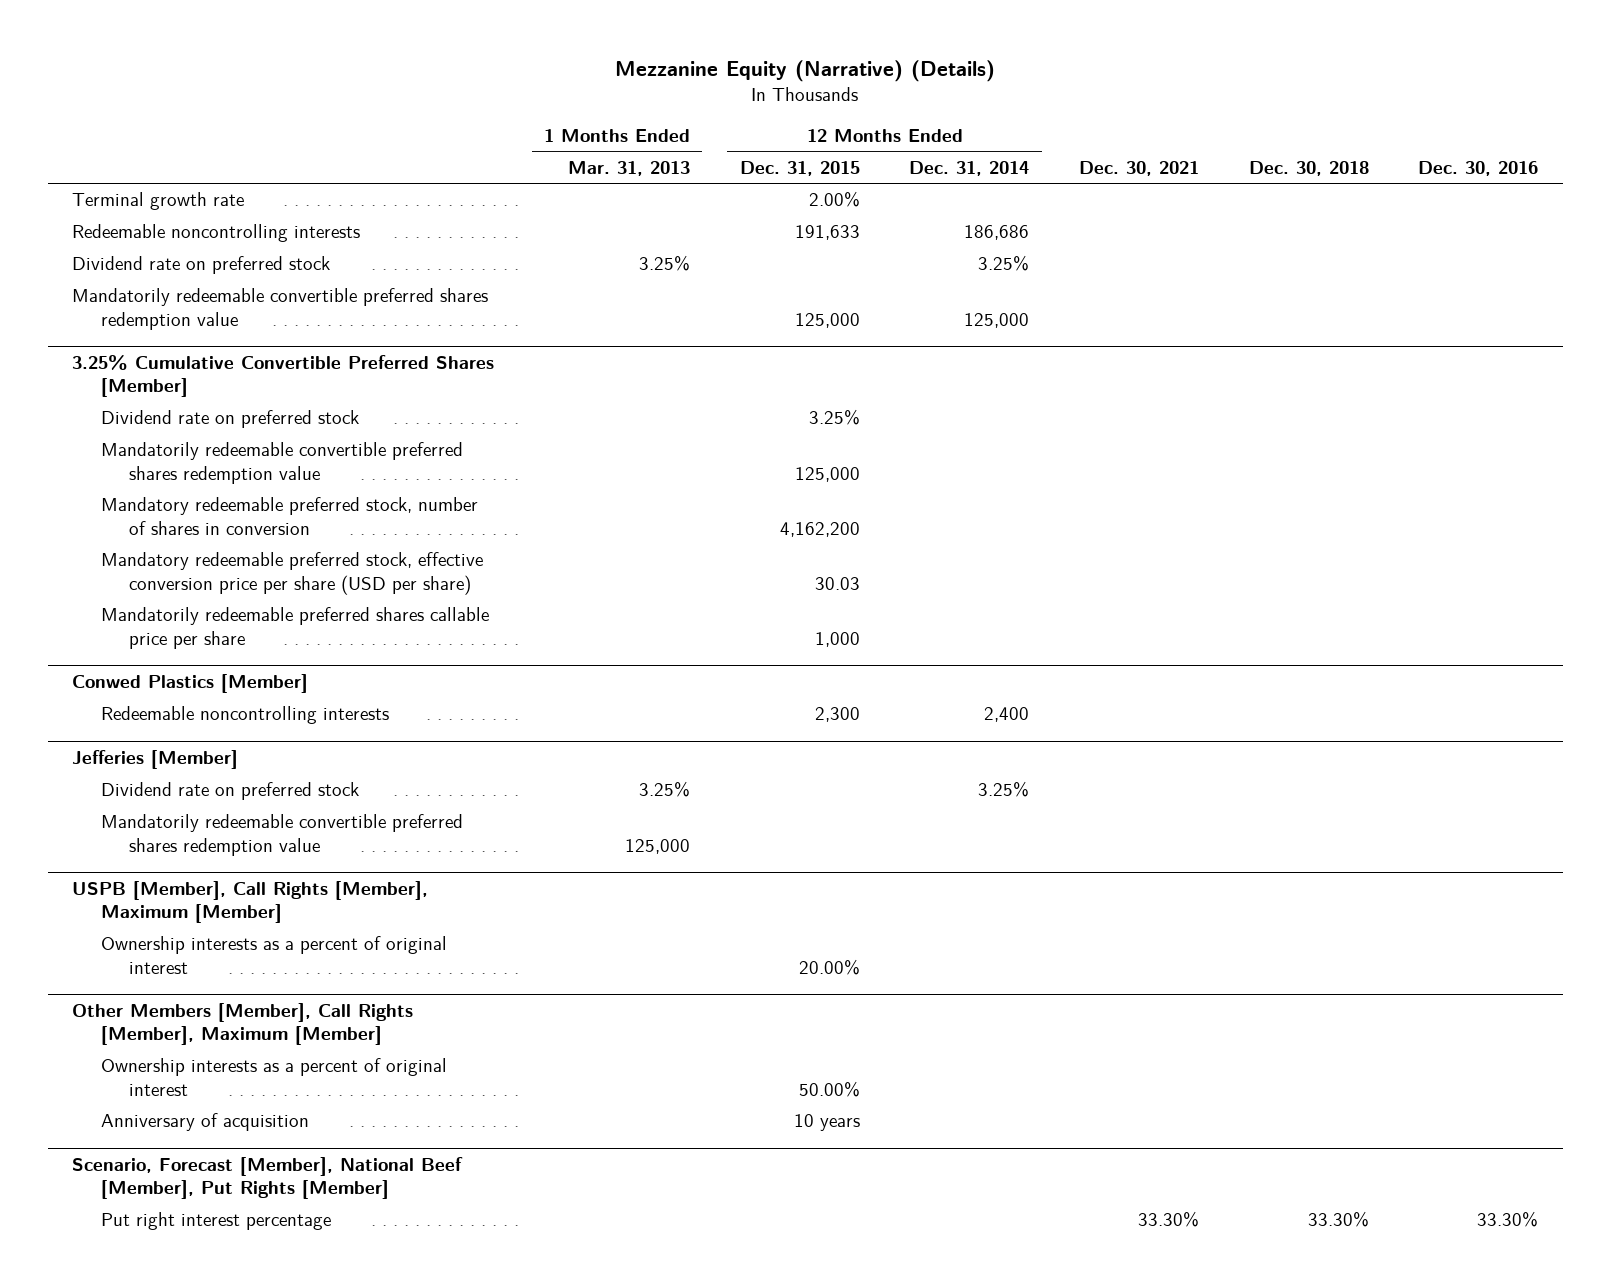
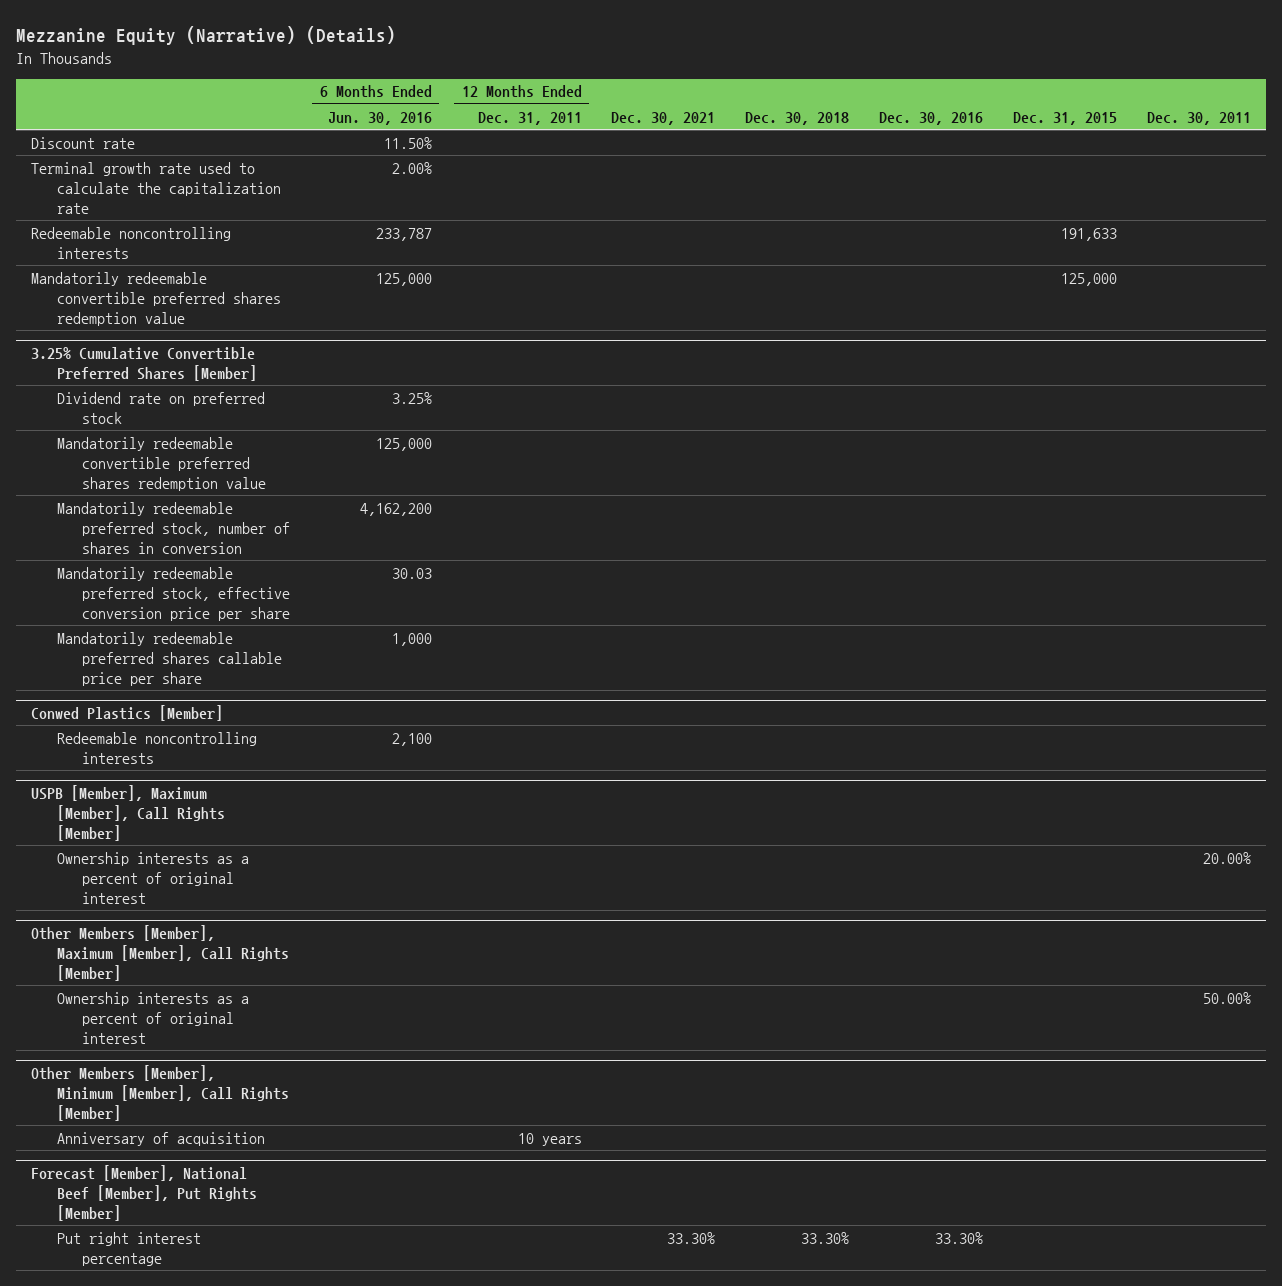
- | 1 Months Ended Mar. 31, 2013 | 12 Months Ended Dec. 31, 2015 | 12 Months Ended Dec. 31, 2014 | Dec. 30, 2021 | Dec. 30, 2018 | Dec. 30, 2016
+ | 6 Months Ended Jun. 30, 2016 | 12 Months Ended Dec. 31, 2011 | Dec. 30, 2021 | Dec. 30, 2018 | Dec. 30, 2016 | Dec. 31, 2015 | Dec. 30, 2011
- Terminal growth rate | | 2.00% | | | |
+ Discount rate | 11.50% | | | | | |
+ Terminal growth rate used to calculate the capitalization rate | 2.00% | | | | | |
- Dividend rate on preferred stock | 3.25% | | 3.25% | | |
@ 3.25% Cumulative Convertible Preferred Shares [Member]
- Mandatory redeemable preferred stock, number of shares in conversion | | 4,162,200 | | | |
- Mandatory redeemable preferred stock, effective conversion price per share (USD per share) | | 30.03 | | | |
+ Mandatorily redeemable preferred stock, number of shares in conversion | 4,162,200 | | | | | |
+ Mandatorily redeemable preferred stock, effective conversion price per share | 30.03 | | | | | |
- Jefferies [Member]
- Dividend rate on preferred stock | 3.25% | | 3.25% | | |
- Mandatorily redeemable convertible preferred shares redemption value | 125,000 | | | | |
- USPB [Member], Call Rights [Member], Maximum [Member]
+ USPB [Member], Maximum [Member], Call Rights [Member]
- Other Members [Member], Call Rights [Member], Maximum [Member]
+ Other Members [Member], Maximum [Member], Call Rights [Member]
- Anniversary of acquisition | | 10 years | | | |
- Scenario, Forecast [Member], National Beef [Member], Put Rights [Member]
+ Other Members [Member], Minimum [Member], Call Rights [Member]
+ Anniversary of acquisition | | 10 years | | | | |
+ Forecast [Member], National Beef [Member], Put Rights [Member]

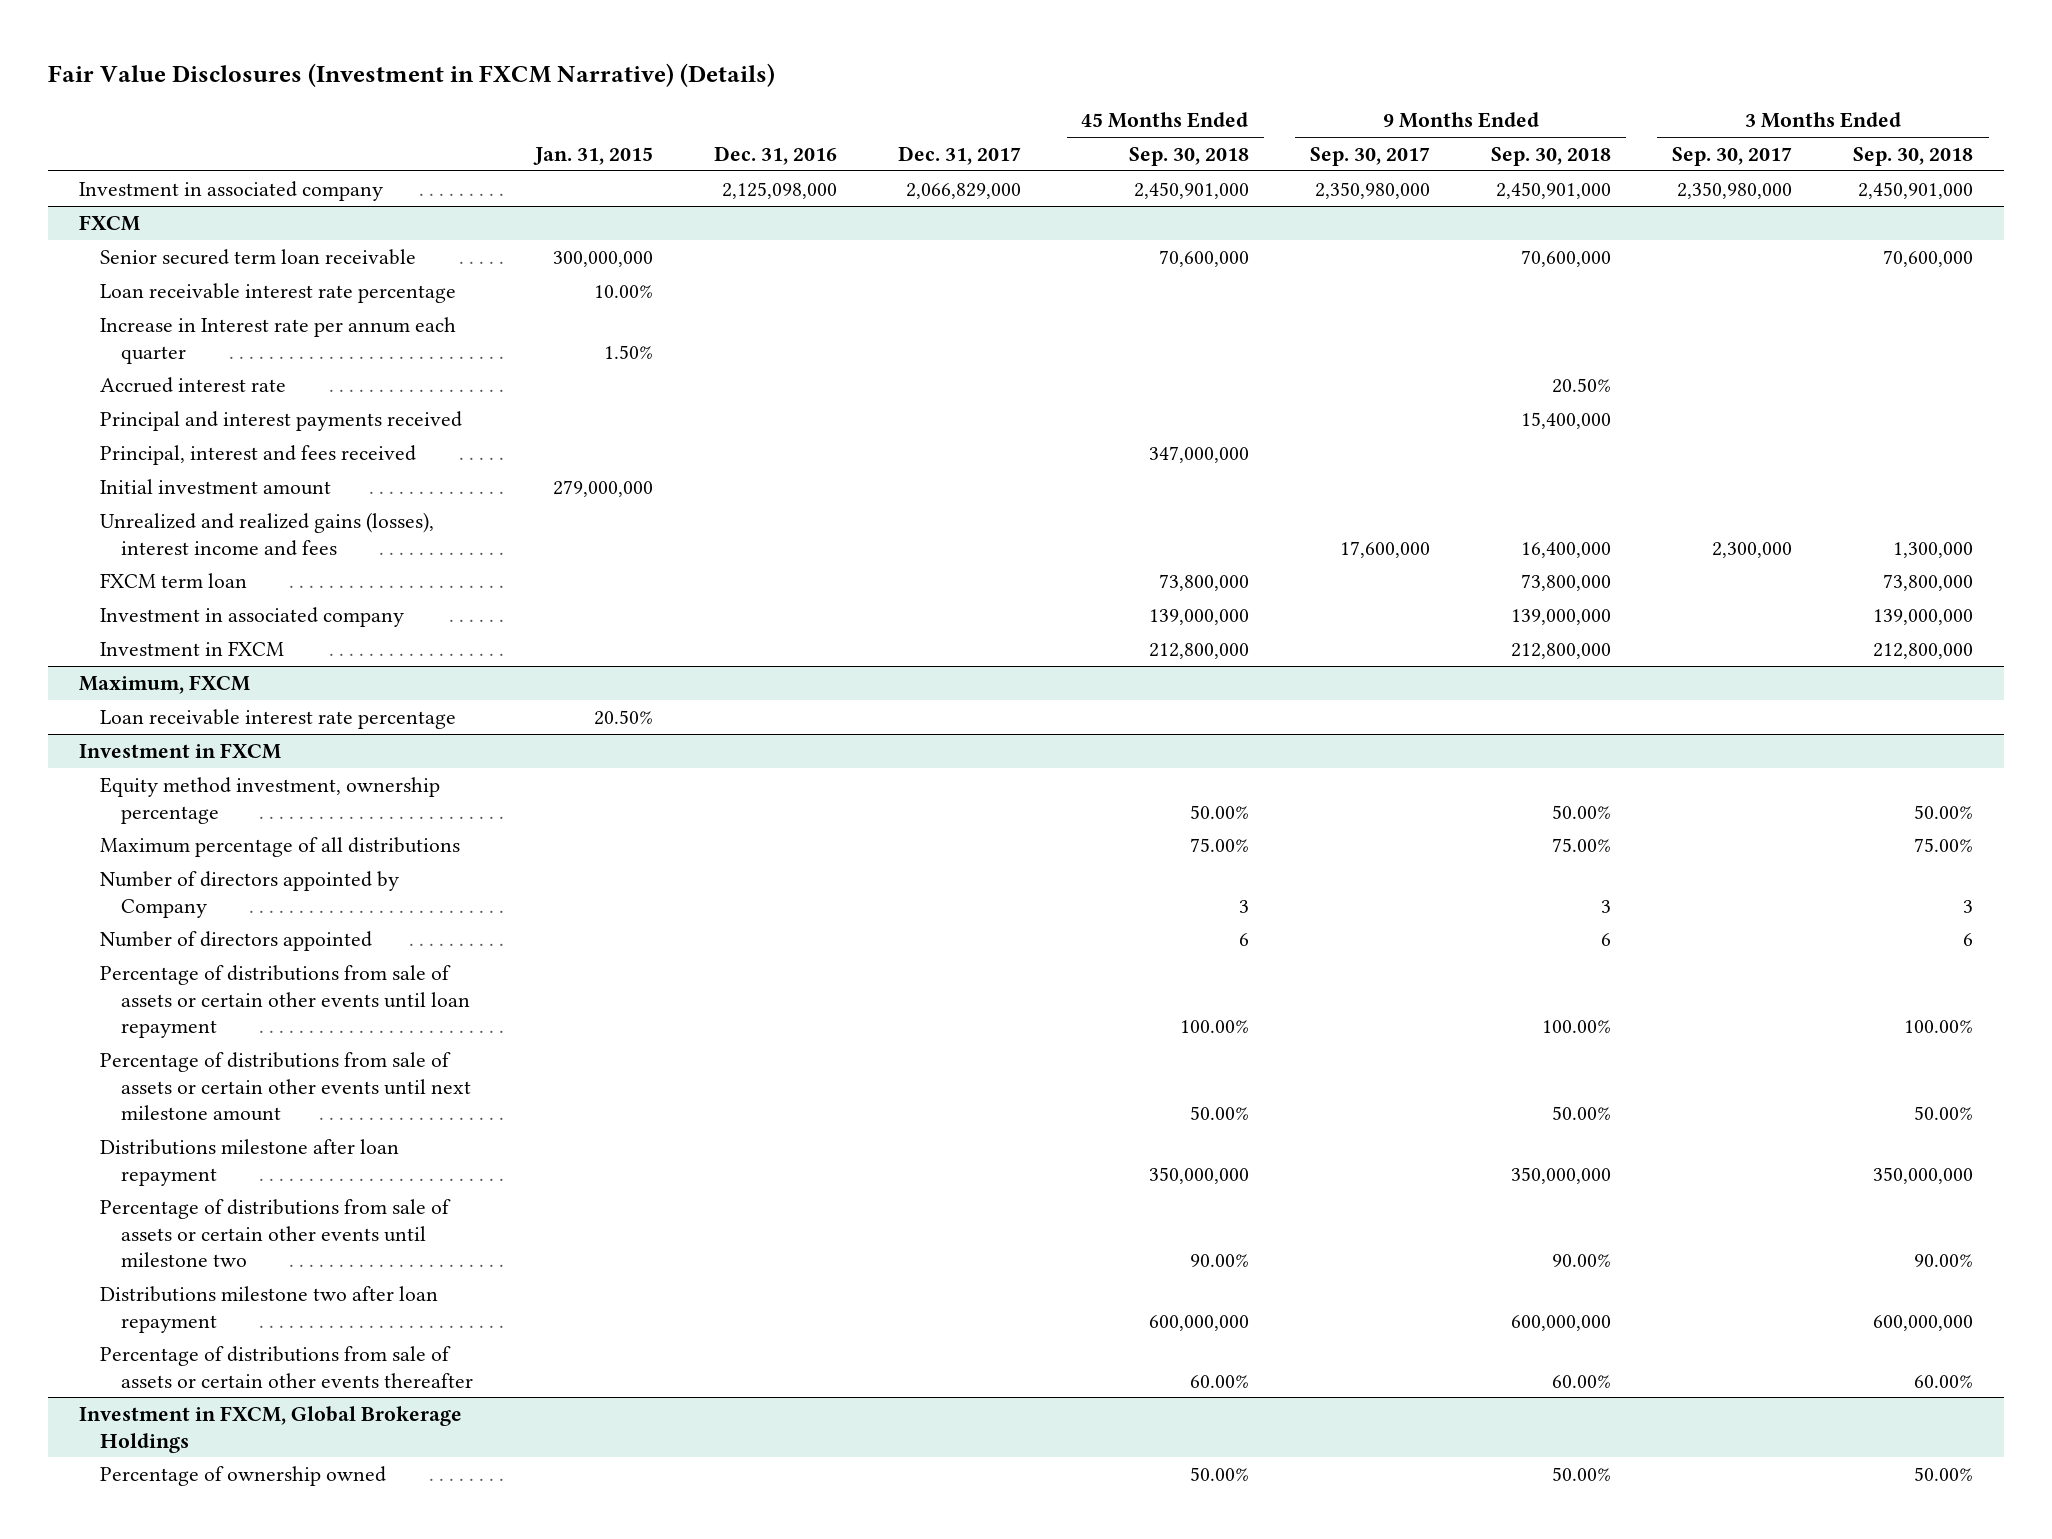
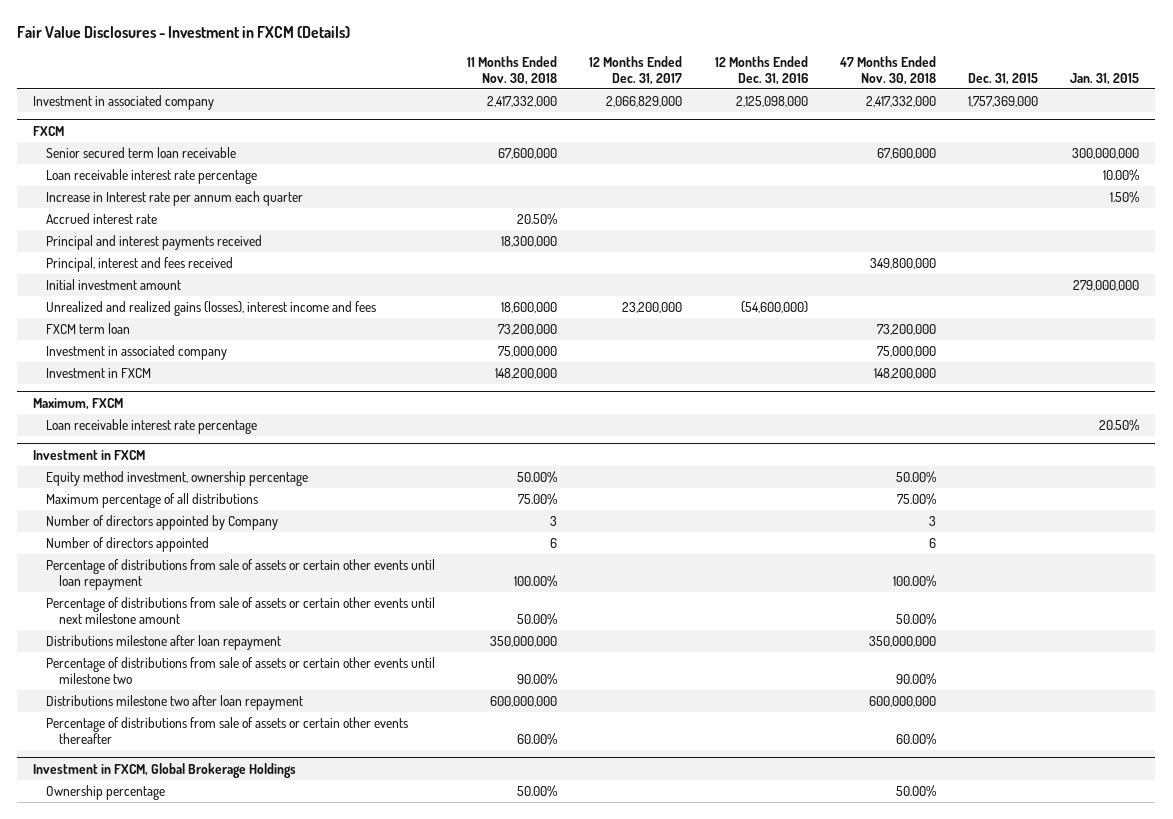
- Fair Value Disclosures (Investment in FXCM Narrative) (Details)
+ Fair Value Disclosures - Investment in FXCM (Details)
- | Jan. 31, 2015 | Dec. 31, 2016 | Dec. 31, 2017 | 45 Months Ended Sep. 30, 2018 | 9 Months Ended Sep. 30, 2017 | 9 Months Ended Sep. 30, 2018 | 3 Months Ended Sep. 30, 2017 | 3 Months Ended Sep. 30, 2018
+ | 11 Months Ended Nov. 30, 2018 | 12 Months Ended Dec. 31, 2017 | 12 Months Ended Dec. 31, 2016 | 47 Months Ended Nov. 30, 2018 | Dec. 31, 2015 | Jan. 31, 2015
@ Investment in FXCM, Global Brokerage Holdings
- Percentage of ownership owned | | | | 50.00% | | 50.00% | | 50.00%
+ Ownership percentage | 50.00% | | | 50.00% | |

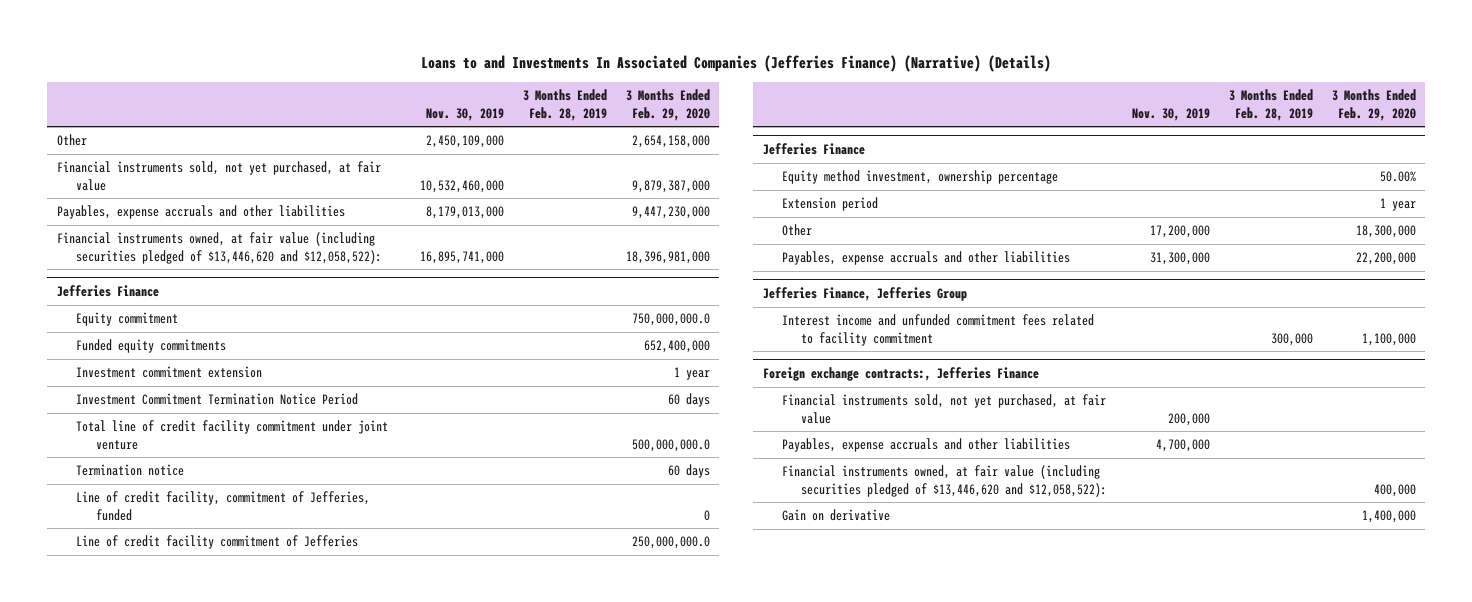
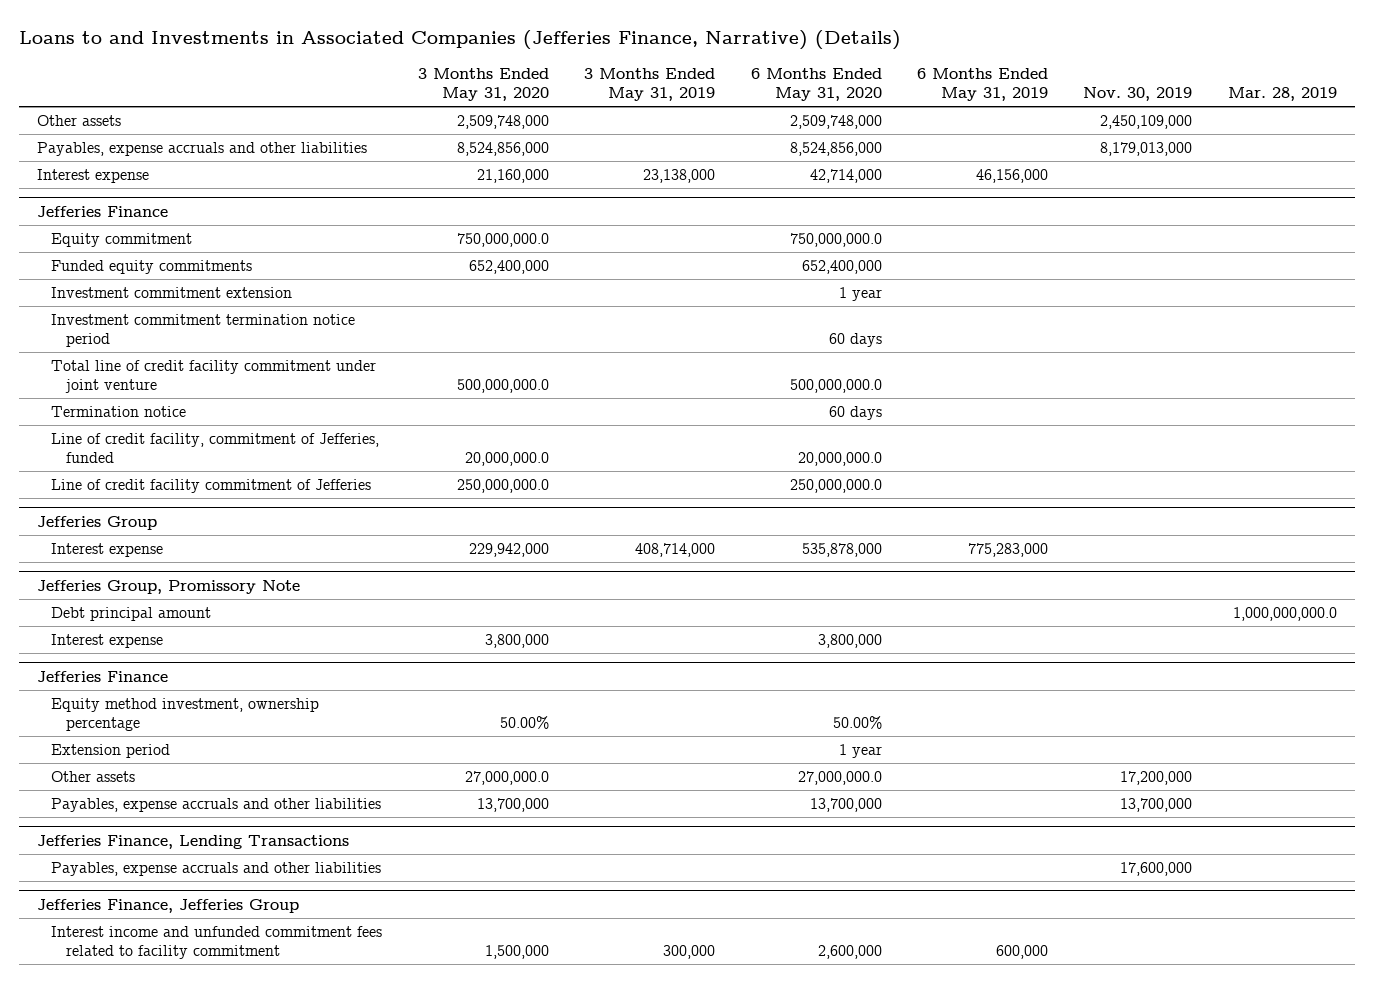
- Loans to and Investments In Associated Companies (Jefferies Finance) (Narrative) (Details)
+ Loans to and Investments in Associated Companies (Jefferies Finance, Narrative) (Details)
- | Nov. 30, 2019 | 3 Months Ended Feb. 28, 2019 | 3 Months Ended Feb. 29, 2020
+ | 3 Months Ended May 31, 2020 | 3 Months Ended May 31, 2019 | 6 Months Ended May 31, 2020 | 6 Months Ended May 31, 2019 | Nov. 30, 2019 | Mar. 28, 2019
- Other | 2,450,109,000 | | 2,654,158,000
- Financial instruments sold, not yet purchased, at fair value | 10,532,460,000 | | 9,879,387,000
+ Other assets | 2,509,748,000 | | 2,509,748,000 | | 2,450,109,000 |
- Financial instruments owned, at fair value (including securities pledged of $13,446,620 and $12,058,522): | 16,895,741,000 | | 18,396,981,000
+ Interest expense | 21,160,000 | 23,138,000 | 42,714,000 | 46,156,000 | |
@ Jefferies Finance
- Investment Commitment Termination Notice Period | | | 60 days
+ Investment commitment termination notice period | | | 60 days | | |
+ Jefferies Group
+ Interest expense | 229,942,000 | 408,714,000 | 535,878,000 | 775,283,000 | |
+ Jefferies Group, Promissory Note
+ Debt principal amount | | | | | | 1,000,000,000.0
+ Interest expense | 3,800,000 | | 3,800,000 | | |
@ Jefferies Finance
- Other | 17,200,000 | | 18,300,000
- Payables, expense accruals and other liabilities | 31,300,000 | | 22,200,000
+ Other assets | 27,000,000.0 | | 27,000,000.0 | | 17,200,000 |
+ Payables, expense accruals and other liabilities | 13,700,000 | | 13,700,000 | | 13,700,000 |
+ Jefferies Finance, Lending Transactions
+ Payables, expense accruals and other liabilities | | | | | 17,600,000 |
- Foreign exchange contracts:, Jefferies Finance
- Financial instruments sold, not yet purchased, at fair value | 200,000 | |
- Payables, expense accruals and other liabilities | 4,700,000 | |
- Financial instruments owned, at fair value (including securities pledged of $13,446,620 and $12,058,522): | | | 400,000
- Gain on derivative | | | 1,400,000

